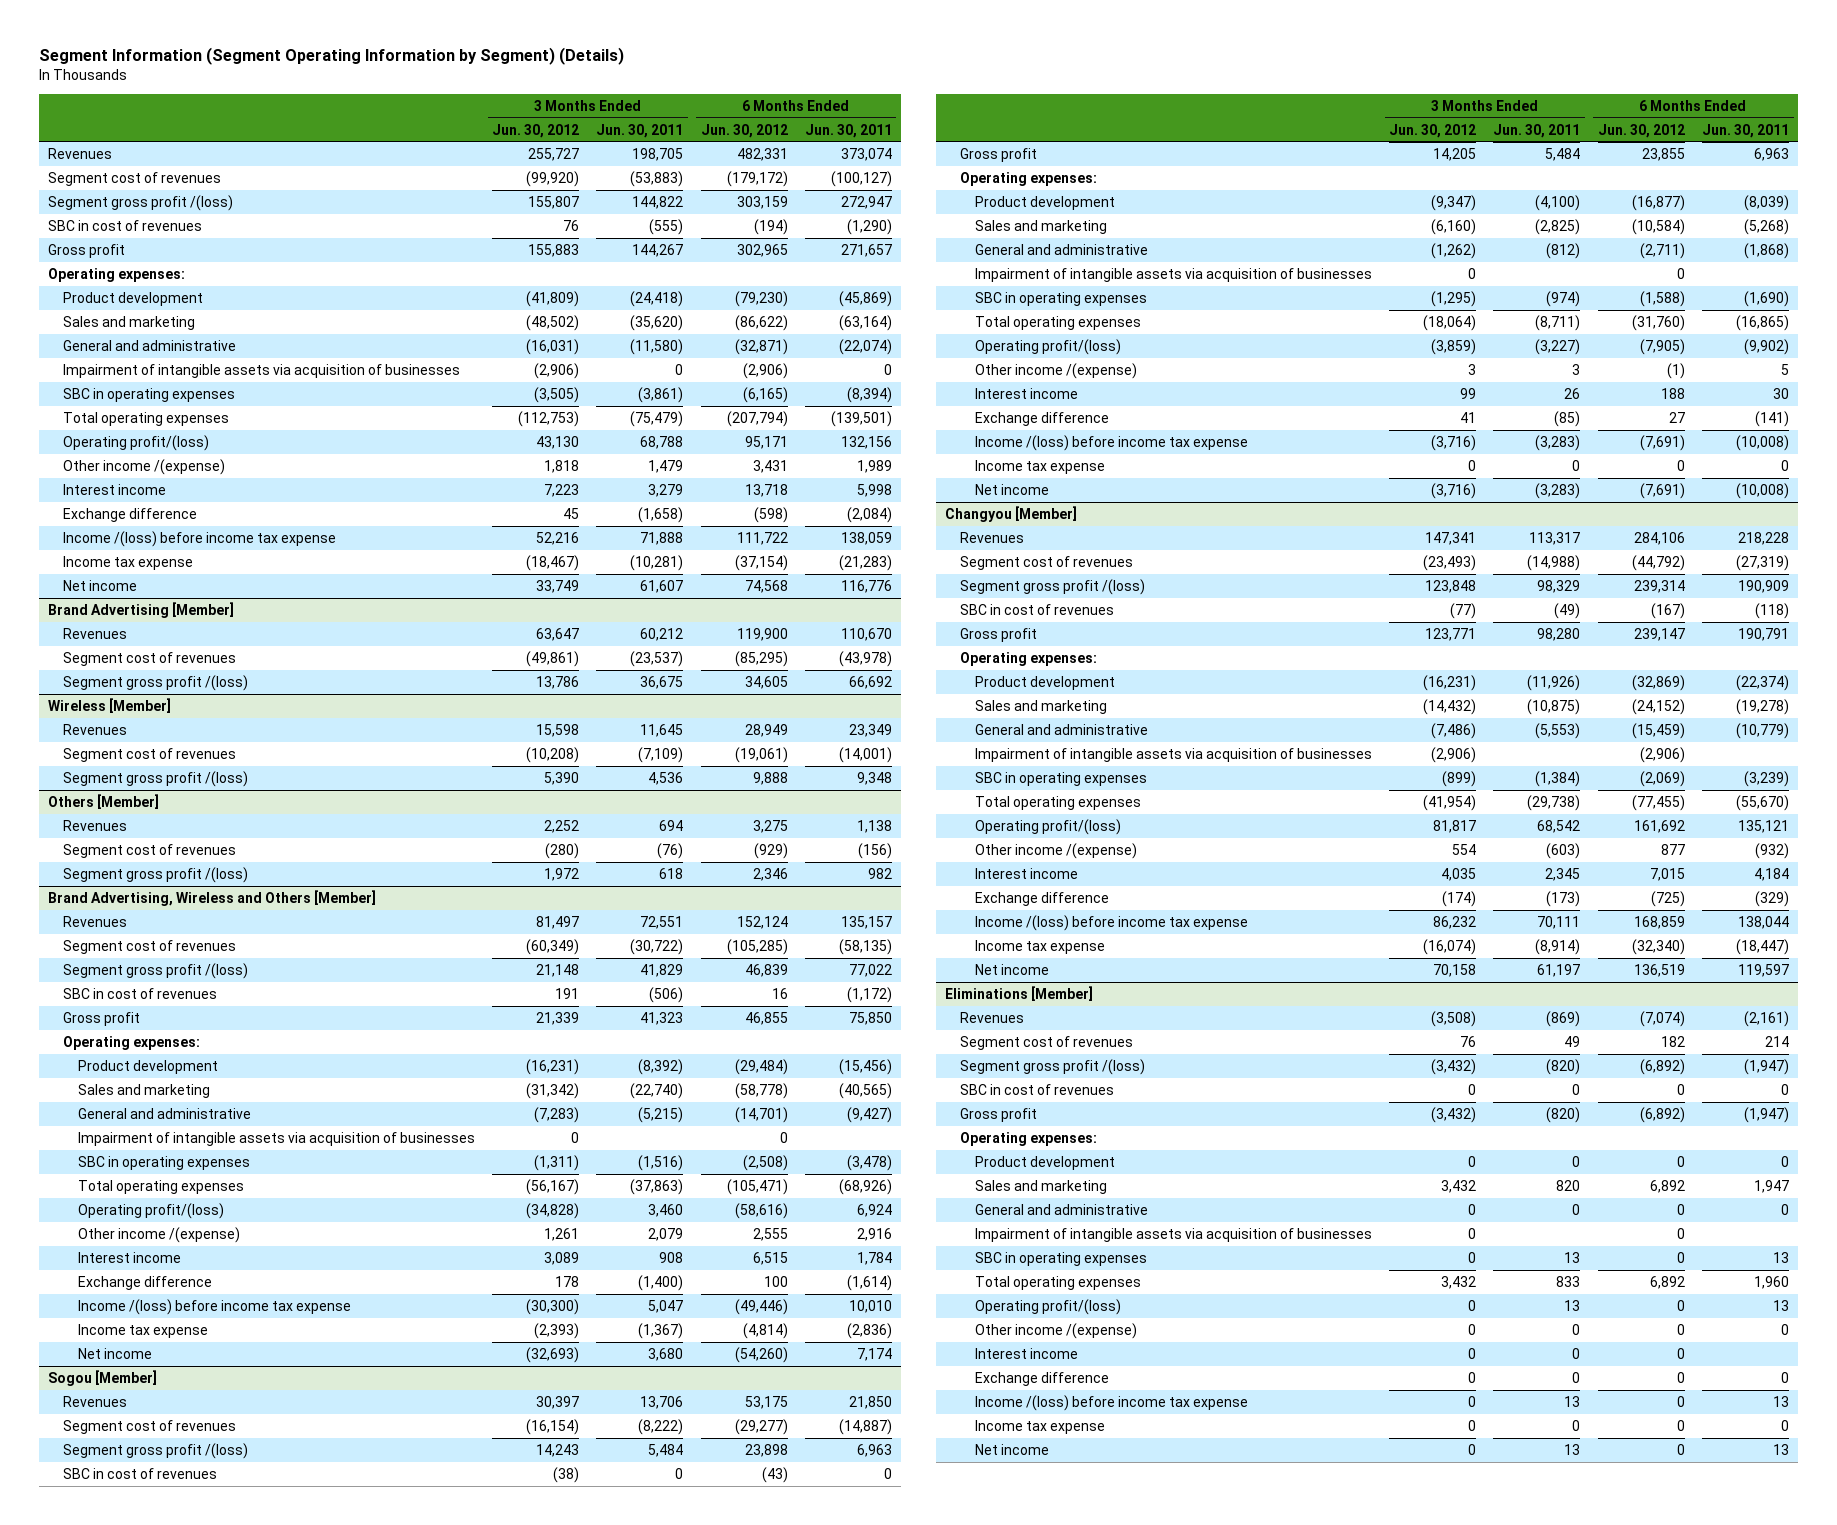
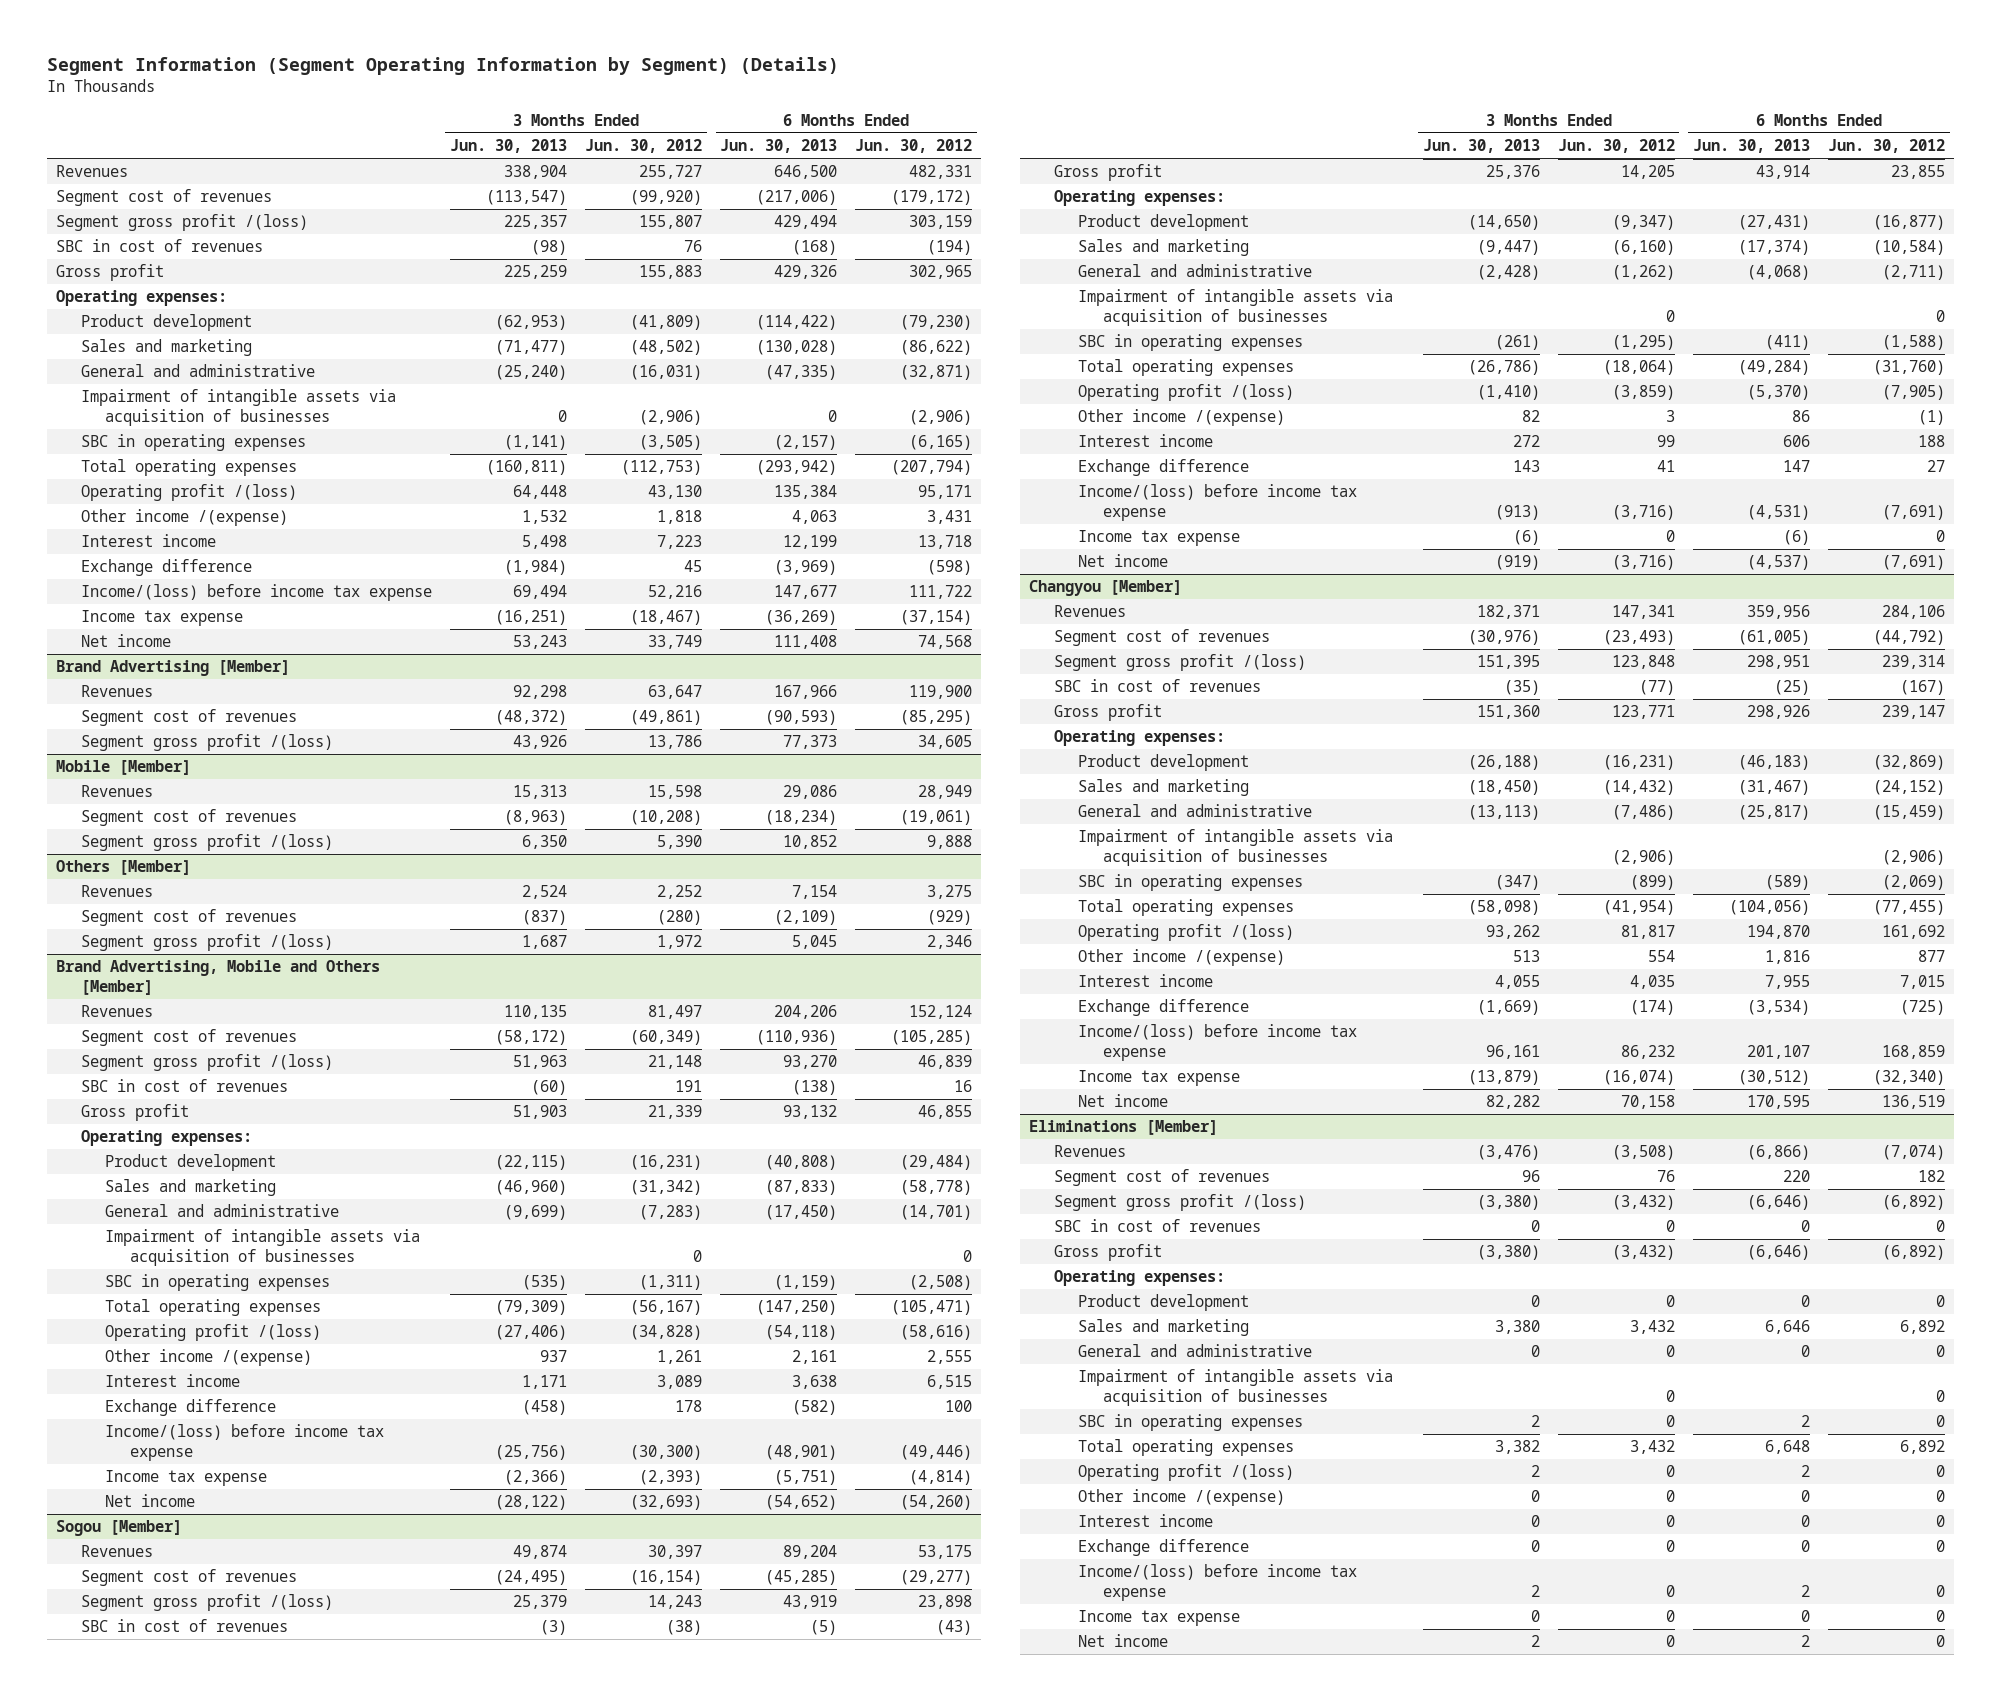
- | 3 Months Ended Jun. 30, 2012 | 3 Months Ended Jun. 30, 2011 | 6 Months Ended Jun. 30, 2012 | 6 Months Ended Jun. 30, 2011
+ | 3 Months Ended Jun. 30, 2013 | 3 Months Ended Jun. 30, 2012 | 6 Months Ended Jun. 30, 2013 | 6 Months Ended Jun. 30, 2012
- Operating profit/(loss) | 43,130 | 68,788 | 95,171 | 132,156
+ Operating profit /(loss) | 64,448 | 43,130 | 135,384 | 95,171
- Income /(loss) before income tax expense | 52,216 | 71,888 | 111,722 | 138,059
+ Income/(loss) before income tax expense | 69,494 | 52,216 | 147,677 | 111,722
- Wireless [Member]
+ Mobile [Member]
- Brand Advertising, Wireless and Others [Member]
+ Brand Advertising, Mobile and Others [Member]
- Operating profit/(loss) | (34,828) | 3,460 | (58,616) | 6,924
+ Operating profit /(loss) | (27,406) | (34,828) | (54,118) | (58,616)
- Income /(loss) before income tax expense | (30,300) | 5,047 | (49,446) | 10,010
+ Income/(loss) before income tax expense | (25,756) | (30,300) | (48,901) | (49,446)
@ Sogou [Member]
- Operating profit/(loss) | (3,859) | (3,227) | (7,905) | (9,902)
+ Operating profit /(loss) | (1,410) | (3,859) | (5,370) | (7,905)
- Income /(loss) before income tax expense | (3,716) | (3,283) | (7,691) | (10,008)
+ Income/(loss) before income tax expense | (913) | (3,716) | (4,531) | (7,691)
@ Changyou [Member]
- Operating profit/(loss) | 81,817 | 68,542 | 161,692 | 135,121
+ Operating profit /(loss) | 93,262 | 81,817 | 194,870 | 161,692
- Income /(loss) before income tax expense | 86,232 | 70,111 | 168,859 | 138,044
+ Income/(loss) before income tax expense | 96,161 | 86,232 | 201,107 | 168,859
@ Eliminations [Member]
- Operating profit/(loss) | 0 | 13 | 0 | 13
+ Operating profit /(loss) | 2 | 0 | 2 | 0
- Income /(loss) before income tax expense | 0 | 13 | 0 | 13
+ Income/(loss) before income tax expense | 2 | 0 | 2 | 0

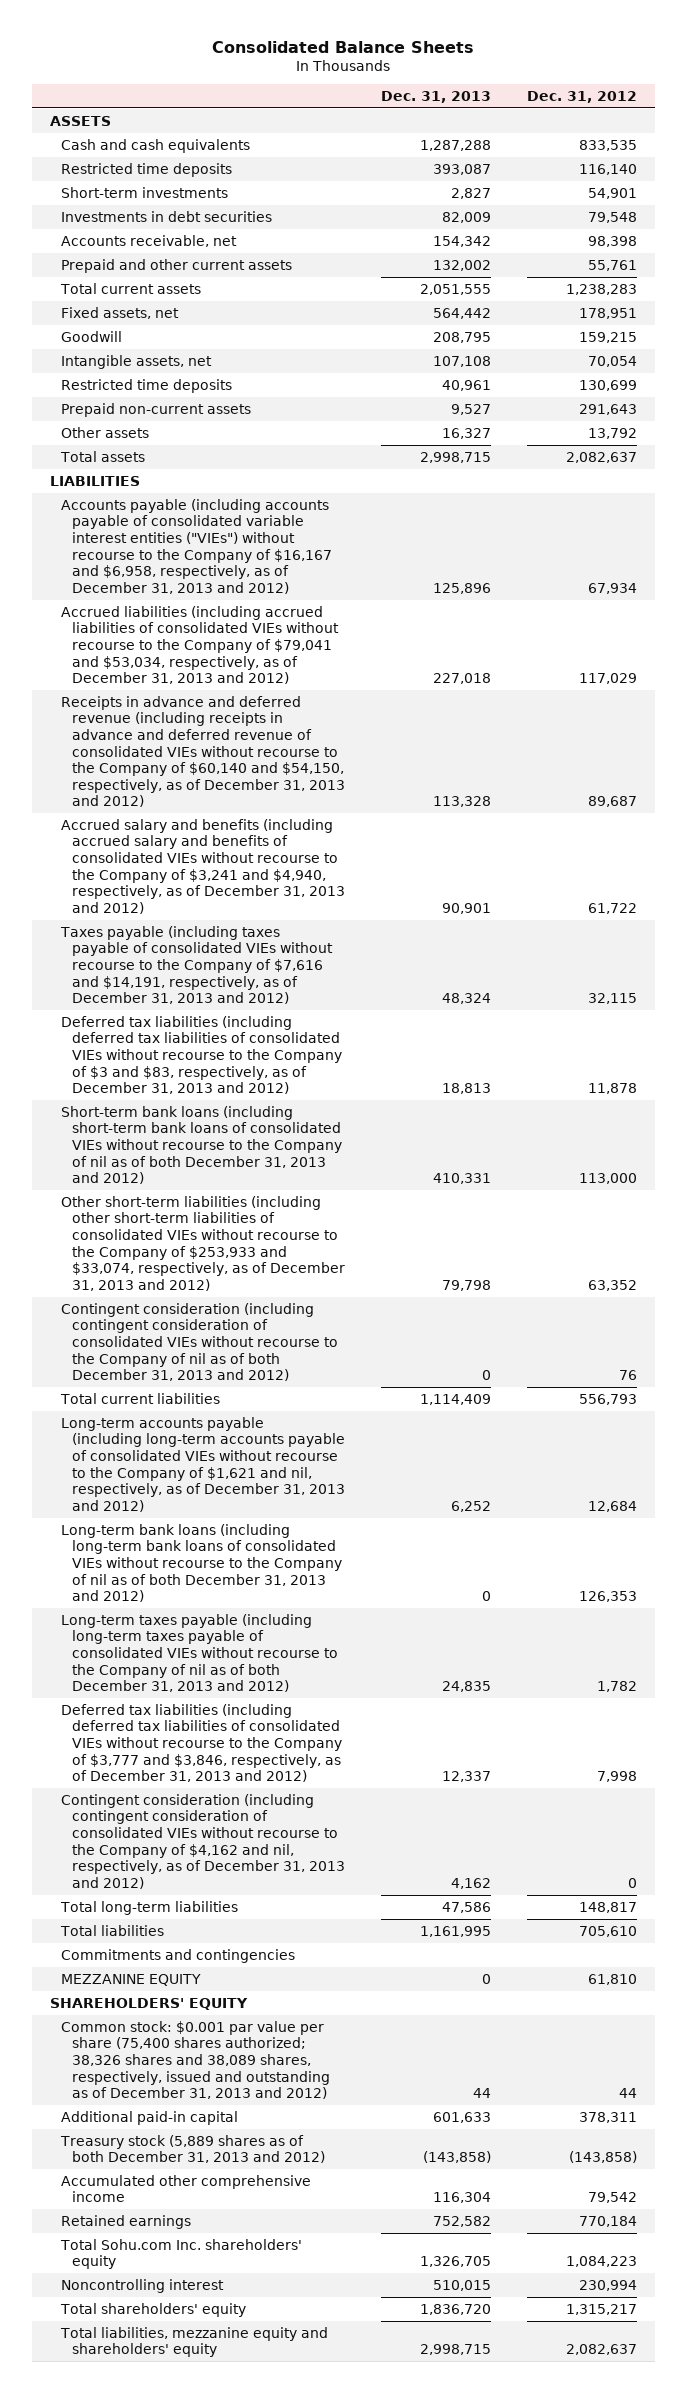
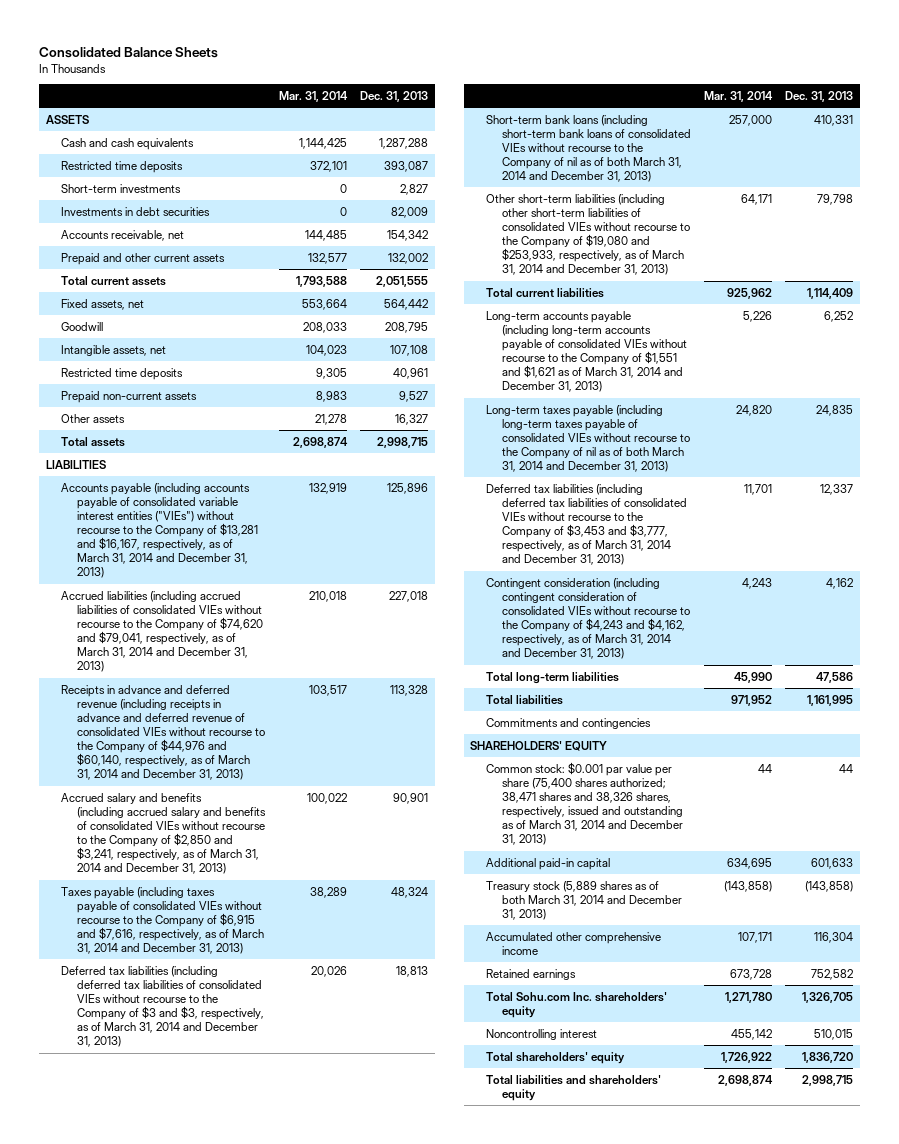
- | Dec. 31, 2013 | Dec. 31, 2012
+ | Mar. 31, 2014 | Dec. 31, 2013
- Accounts payable (including accounts payable of consolidated variable interest entities ("VIEs") without recourse to the Company of $16,167 and $6,958, respectively, as of December 31, 2013 and 2012) | 125,896 | 67,934
- Accrued liabilities (including accrued liabilities of consolidated VIEs without recourse to the Company of $79,041 and $53,034, respectively, as of December 31, 2013 and 2012) | 227,018 | 117,029
- Receipts in advance and deferred revenue (including receipts in advance and deferred revenue of consolidated VIEs without recourse to the Company of $60,140 and $54,150, respectively, as of December 31, 2013 and 2012) | 113,328 | 89,687
- Accrued salary and benefits (including accrued salary and benefits of consolidated VIEs without recourse to the Company of $3,241 and $4,940, respectively, as of December 31, 2013 and 2012) | 90,901 | 61,722
- Taxes payable (including taxes payable of consolidated VIEs without recourse to the Company of $7,616 and $14,191, respectively, as of December 31, 2013 and 2012) | 48,324 | 32,115
- Deferred tax liabilities (including deferred tax liabilities of consolidated VIEs without recourse to the Company of $3 and $83, respectively, as of December 31, 2013 and 2012) | 18,813 | 11,878
- Short-term bank loans (including short-term bank loans of consolidated VIEs without recourse to the Company of nil as of both December 31, 2013 and 2012) | 410,331 | 113,000
- Other short-term liabilities (including other short-term liabilities of consolidated VIEs without recourse to the Company of $253,933 and $33,074, respectively, as of December 31, 2013 and 2012) | 79,798 | 63,352
- Contingent consideration (including contingent consideration of consolidated VIEs without recourse to the Company of nil as of both December 31, 2013 and 2012) | 0 | 76
+ Accounts payable (including accounts payable of consolidated variable interest entities ("VIEs") without recourse to the Company of $13,281 and $16,167, respectively, as of March 31, 2014 and December 31, 2013) | 132,919 | 125,896
+ Accrued liabilities (including accrued liabilities of consolidated VIEs without recourse to the Company of $74,620 and $79,041, respectively, as of March 31, 2014 and December 31, 2013) | 210,018 | 227,018
+ Receipts in advance and deferred revenue (including receipts in advance and deferred revenue of consolidated VIEs without recourse to the Company of $44,976 and $60,140, respectively, as of March 31, 2014 and December 31, 2013) | 103,517 | 113,328
+ Accrued salary and benefits (including accrued salary and benefits of consolidated VIEs without recourse to the Company of $2,850 and $3,241, respectively, as of March 31, 2014 and December 31, 2013) | 100,022 | 90,901
+ Taxes payable (including taxes payable of consolidated VIEs without recourse to the Company of $6,915 and $7,616, respectively, as of March 31, 2014 and December 31, 2013) | 38,289 | 48,324
+ Deferred tax liabilities (including deferred tax liabilities of consolidated VIEs without recourse to the Company of $3 and $3, respectively, as of March 31, 2014 and December 31, 2013) | 20,026 | 18,813
+ Short-term bank loans (including short-term bank loans of consolidated VIEs without recourse to the Company of nil as of both March 31, 2014 and December 31, 2013) | 257,000 | 410,331
+ Other short-term liabilities (including other short-term liabilities of consolidated VIEs without recourse to the Company of $19,080 and $253,933, respectively, as of March 31, 2014 and December 31, 2013) | 64,171 | 79,798
- Long-term accounts payable (including long-term accounts payable of consolidated VIEs without recourse to the Company of $1,621 and nil, respectively, as of December 31, 2013 and 2012) | 6,252 | 12,684
- Long-term bank loans (including long-term bank loans of consolidated VIEs without recourse to the Company of nil as of both December 31, 2013 and 2012) | 0 | 126,353
- Long-term taxes payable (including long-term taxes payable of consolidated VIEs without recourse to the Company of nil as of both December 31, 2013 and 2012) | 24,835 | 1,782
- Deferred tax liabilities (including deferred tax liabilities of consolidated VIEs without recourse to the Company of $3,777 and $3,846, respectively, as of December 31, 2013 and 2012) | 12,337 | 7,998
- Contingent consideration (including contingent consideration of consolidated VIEs without recourse to the Company of $4,162 and nil, respectively, as of December 31, 2013 and 2012) | 4,162 | 0
+ Long-term accounts payable (including long-term accounts payable of consolidated VIEs without recourse to the Company of $1,551 and $1,621 as of March 31, 2014 and December 31, 2013) | 5,226 | 6,252
+ Long-term taxes payable (including long-term taxes payable of consolidated VIEs without recourse to the Company of nil as of both March 31, 2014 and December 31, 2013) | 24,820 | 24,835
+ Deferred tax liabilities (including deferred tax liabilities of consolidated VIEs without recourse to the Company of $3,453 and $3,777, respectively, as of March 31, 2014 and December 31, 2013) | 11,701 | 12,337
+ Contingent consideration (including contingent consideration of consolidated VIEs without recourse to the Company of $4,243 and $4,162, respectively, as of March 31, 2014 and December 31, 2013) | 4,243 | 4,162
- MEZZANINE EQUITY | 0 | 61,810
- Common stock: $0.001 par value per share (75,400 shares authorized; 38,326 shares and 38,089 shares, respectively, issued and outstanding as of December 31, 2013 and 2012) | 44 | 44
+ Common stock: $0.001 par value per share (75,400 shares authorized; 38,471 shares and 38,326 shares, respectively, issued and outstanding as of March 31, 2014 and December 31, 2013) | 44 | 44
- Treasury stock (5,889 shares as of both December 31, 2013 and 2012) | (143,858) | (143,858)
+ Treasury stock (5,889 shares as of both March 31, 2014 and December 31, 2013) | (143,858) | (143,858)
- Total liabilities, mezzanine equity and shareholders' equity | 2,998,715 | 2,082,637
+ Total liabilities and shareholders' equity | 2,698,874 | 2,998,715

